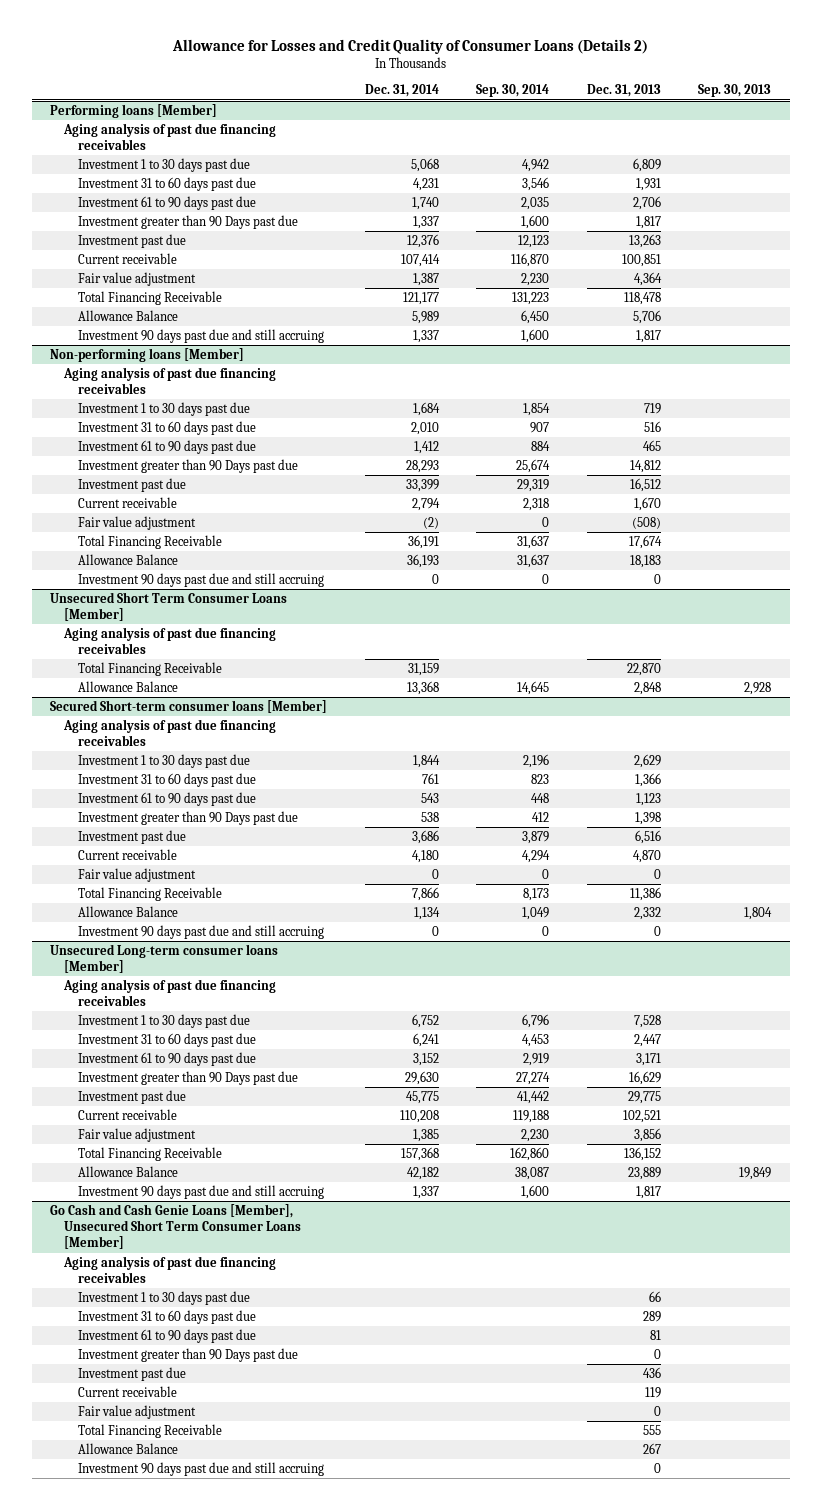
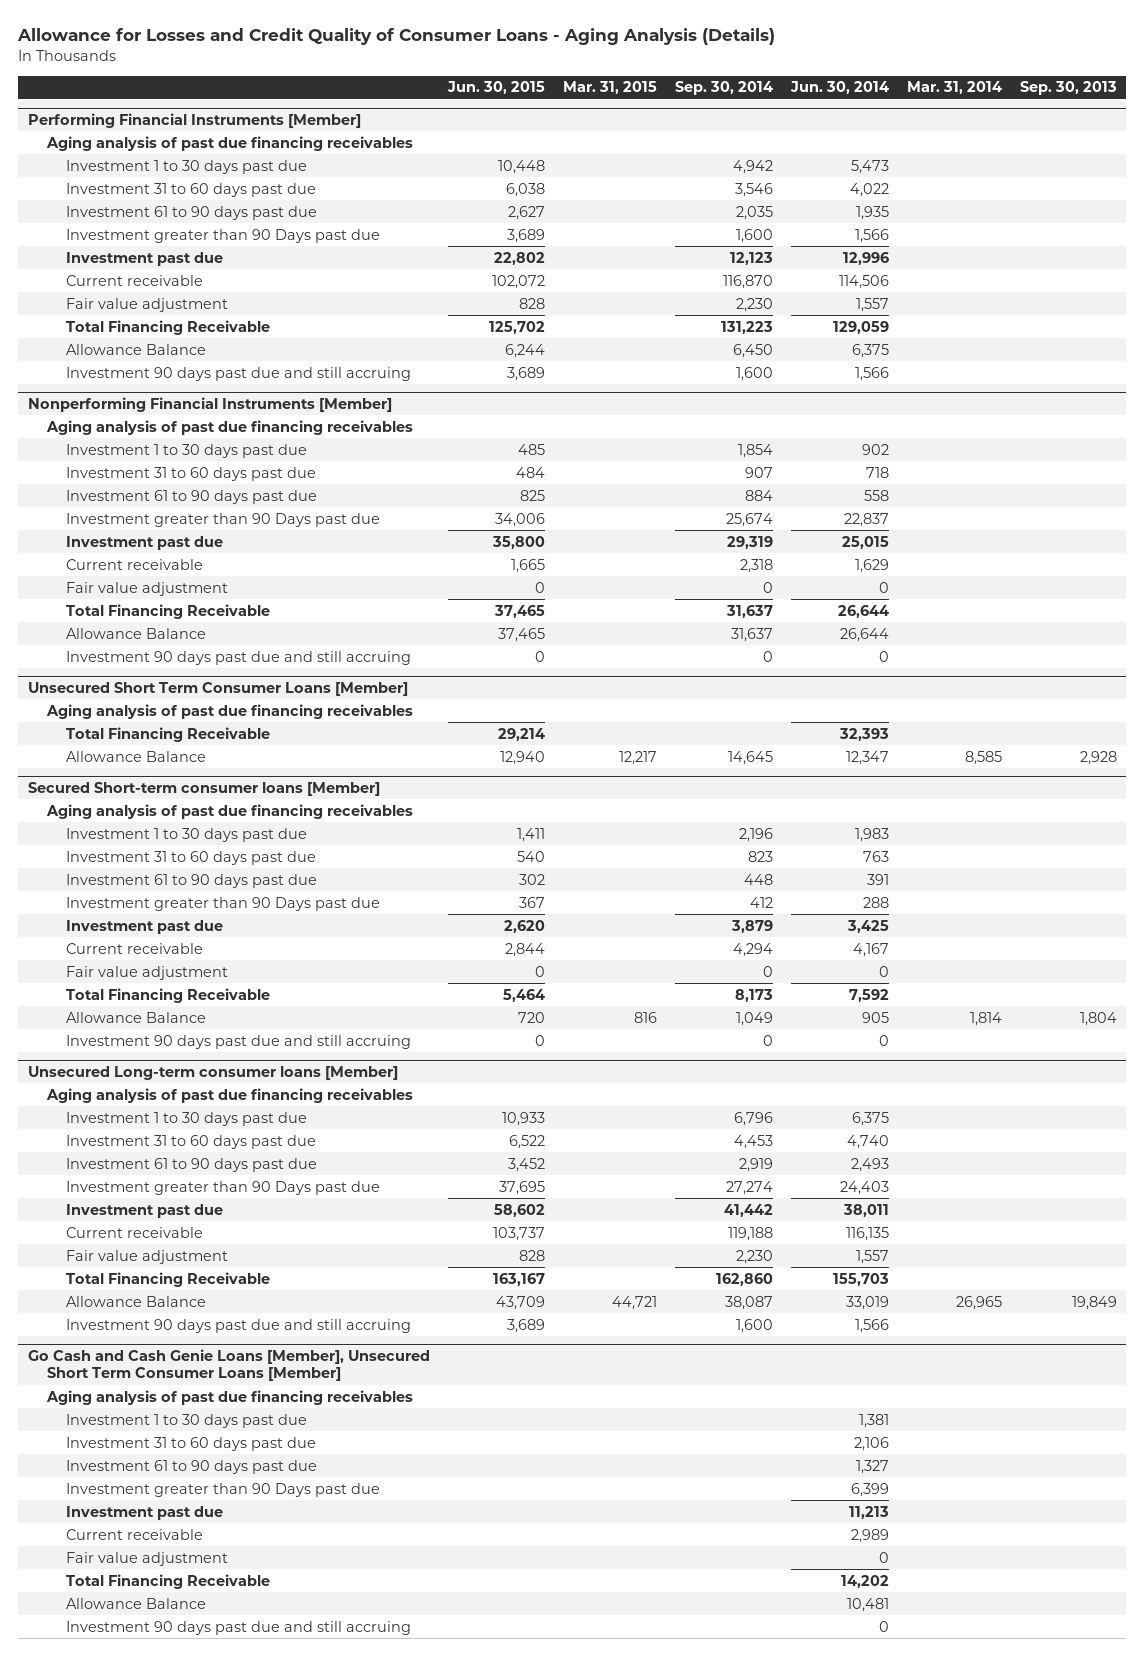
- Allowance for Losses and Credit Quality of Consumer Loans (Details 2)
+ Allowance for Losses and Credit Quality of Consumer Loans - Aging Analysis (Details)
- | Dec. 31, 2014 | Sep. 30, 2014 | Dec. 31, 2013 | Sep. 30, 2013
+ | Jun. 30, 2015 | Mar. 31, 2015 | Sep. 30, 2014 | Jun. 30, 2014 | Mar. 31, 2014 | Sep. 30, 2013
- Performing loans [Member]
+ Performing Financial Instruments [Member]
- Non-performing loans [Member]
+ Nonperforming Financial Instruments [Member]

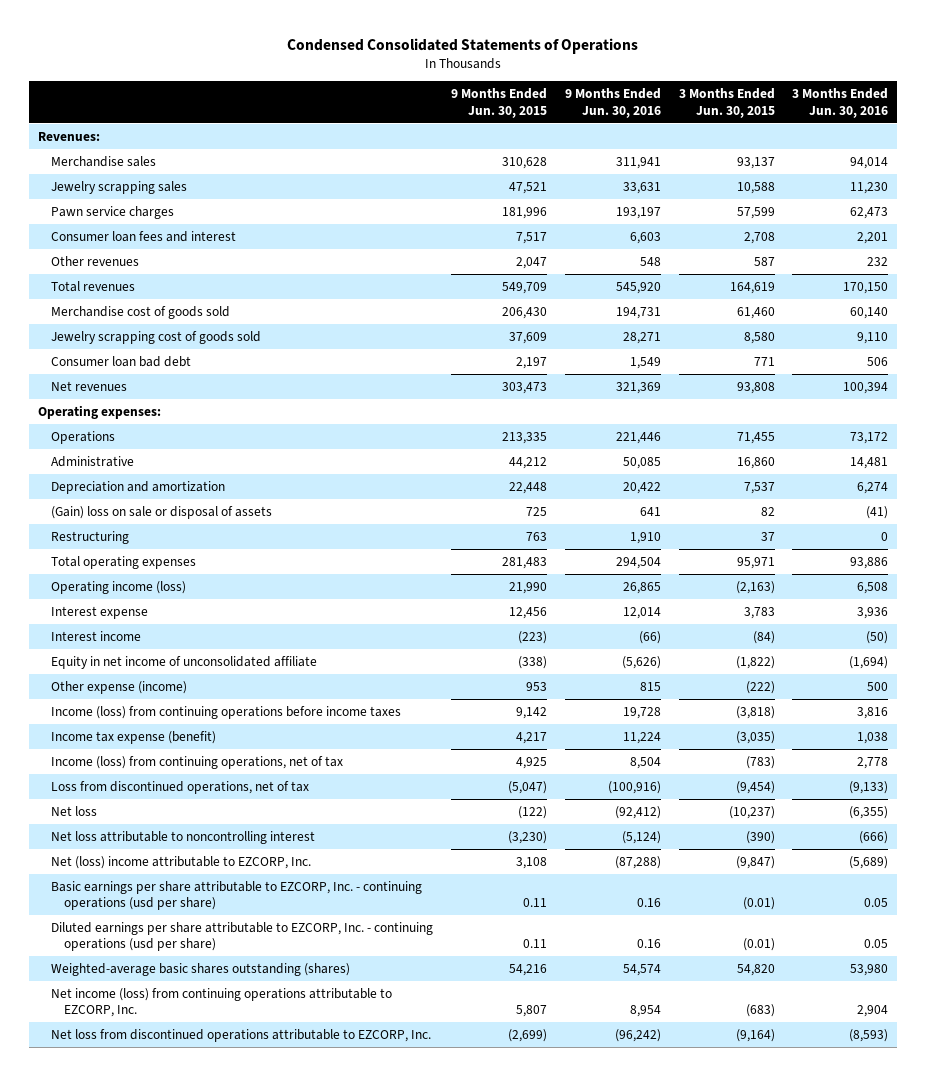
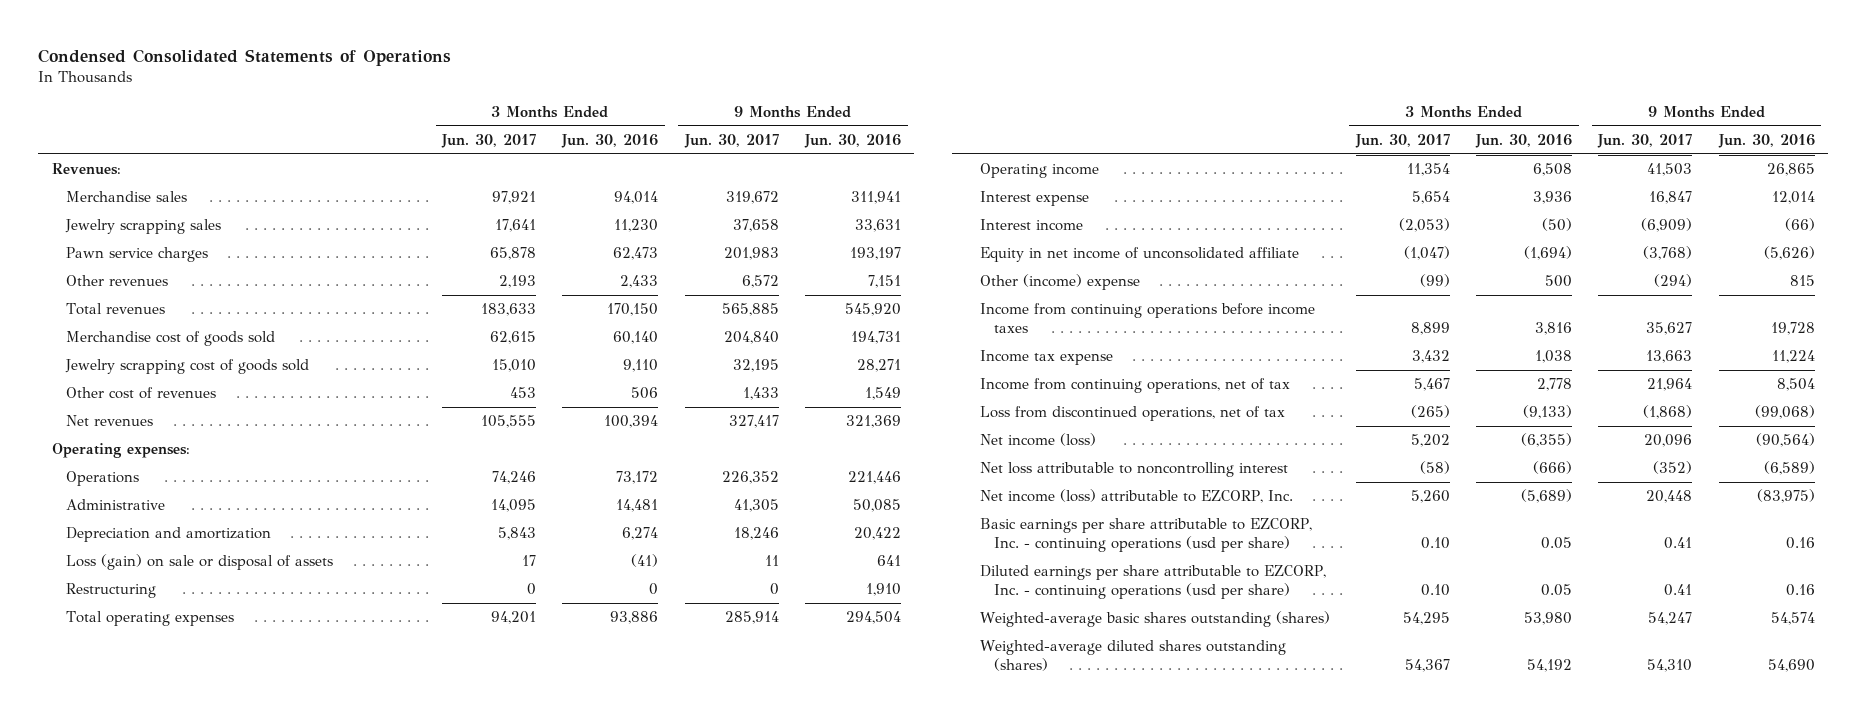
- | 9 Months Ended Jun. 30, 2015 | 9 Months Ended Jun. 30, 2016 | 3 Months Ended Jun. 30, 2015 | 3 Months Ended Jun. 30, 2016
+ | 3 Months Ended Jun. 30, 2017 | 3 Months Ended Jun. 30, 2016 | 9 Months Ended Jun. 30, 2017 | 9 Months Ended Jun. 30, 2016
- Consumer loan fees and interest | 7,517 | 6,603 | 2,708 | 2,201
- Other revenues | 2,047 | 548 | 587 | 232
+ Other revenues | 2,193 | 2,433 | 6,572 | 7,151
- Consumer loan bad debt | 2,197 | 1,549 | 771 | 506
+ Other cost of revenues | 453 | 506 | 1,433 | 1,549
- (Gain) loss on sale or disposal of assets | 725 | 641 | 82 | (41)
+ Loss (gain) on sale or disposal of assets | 17 | (41) | 11 | 641
- Operating income (loss) | 21,990 | 26,865 | (2,163) | 6,508
+ Operating income | 11,354 | 6,508 | 41,503 | 26,865
- Other expense (income) | 953 | 815 | (222) | 500
- Income (loss) from continuing operations before income taxes | 9,142 | 19,728 | (3,818) | 3,816
- Income tax expense (benefit) | 4,217 | 11,224 | (3,035) | 1,038
- Income (loss) from continuing operations, net of tax | 4,925 | 8,504 | (783) | 2,778
- Loss from discontinued operations, net of tax | (5,047) | (100,916) | (9,454) | (9,133)
- Net loss | (122) | (92,412) | (10,237) | (6,355)
- Net loss attributable to noncontrolling interest | (3,230) | (5,124) | (390) | (666)
- Net (loss) income attributable to EZCORP, Inc. | 3,108 | (87,288) | (9,847) | (5,689)
+ Other (income) expense | (99) | 500 | (294) | 815
+ Income from continuing operations before income taxes | 8,899 | 3,816 | 35,627 | 19,728
+ Income tax expense | 3,432 | 1,038 | 13,663 | 11,224
+ Income from continuing operations, net of tax | 5,467 | 2,778 | 21,964 | 8,504
+ Loss from discontinued operations, net of tax | (265) | (9,133) | (1,868) | (99,068)
+ Net income (loss) | 5,202 | (6,355) | 20,096 | (90,564)
+ Net loss attributable to noncontrolling interest | (58) | (666) | (352) | (6,589)
+ Net income (loss) attributable to EZCORP, Inc. | 5,260 | (5,689) | 20,448 | (83,975)
- Net income (loss) from continuing operations attributable to EZCORP, Inc. | 5,807 | 8,954 | (683) | 2,904
- Net loss from discontinued operations attributable to EZCORP, Inc. | (2,699) | (96,242) | (9,164) | (8,593)
+ Weighted-average diluted shares outstanding (shares) | 54,367 | 54,192 | 54,310 | 54,690

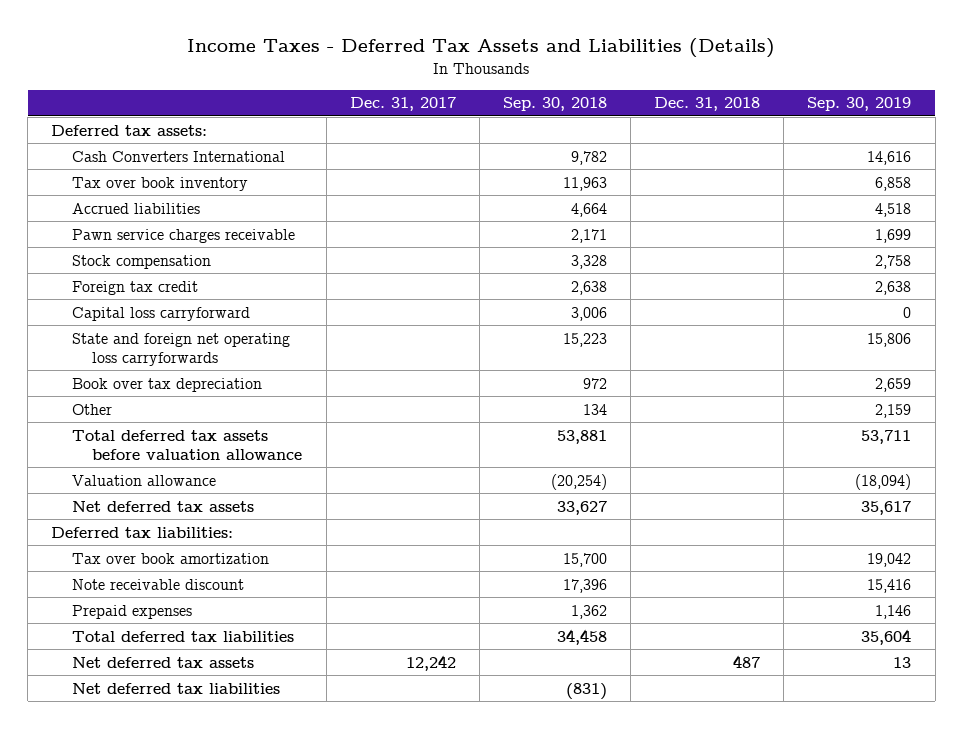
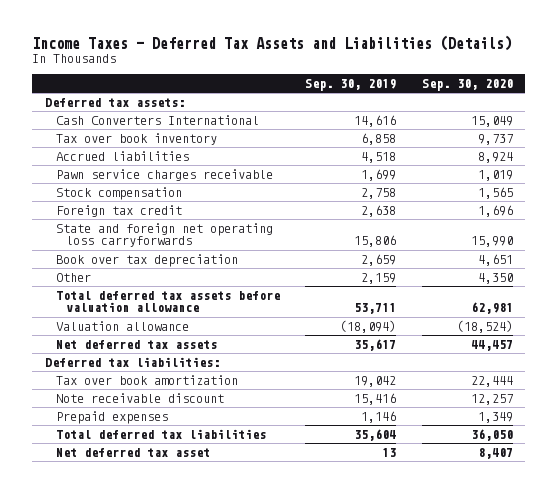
- | Dec. 31, 2017 | Sep. 30, 2018 | Dec. 31, 2018 | Sep. 30, 2019
+ | Sep. 30, 2019 | Sep. 30, 2020
- Capital loss carryforward | | 3,006 | | 0
- Net deferred tax assets | 12,242 | | 487 | 13
- Net deferred tax liabilities | | (831) | |
+ Net deferred tax asset | 13 | 8,407

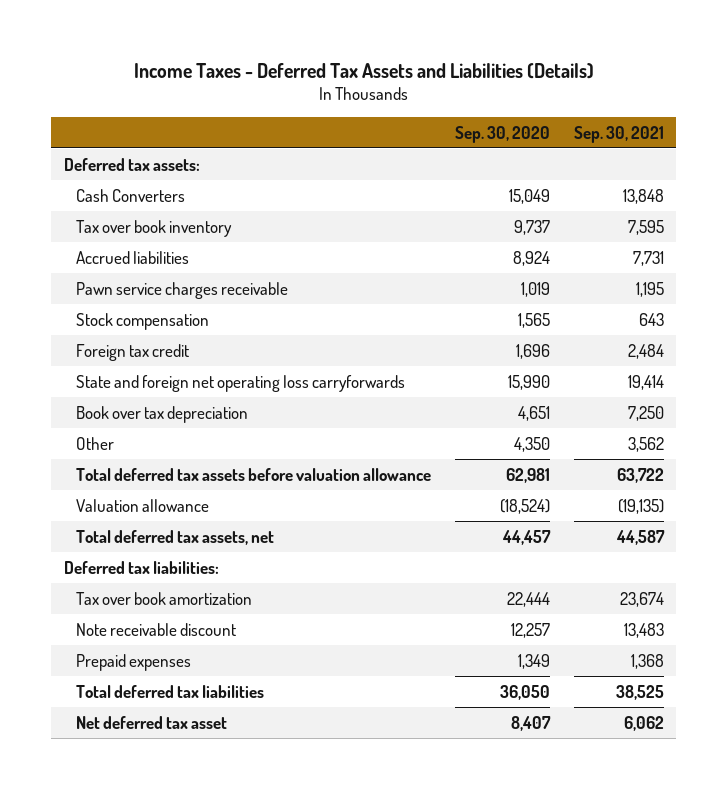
- | Sep. 30, 2019 | Sep. 30, 2020
+ | Sep. 30, 2020 | Sep. 30, 2021
- Cash Converters International | 14,616 | 15,049
+ Cash Converters | 15,049 | 13,848
- Net deferred tax assets | 35,617 | 44,457
+ Total deferred tax assets, net | 44,457 | 44,587

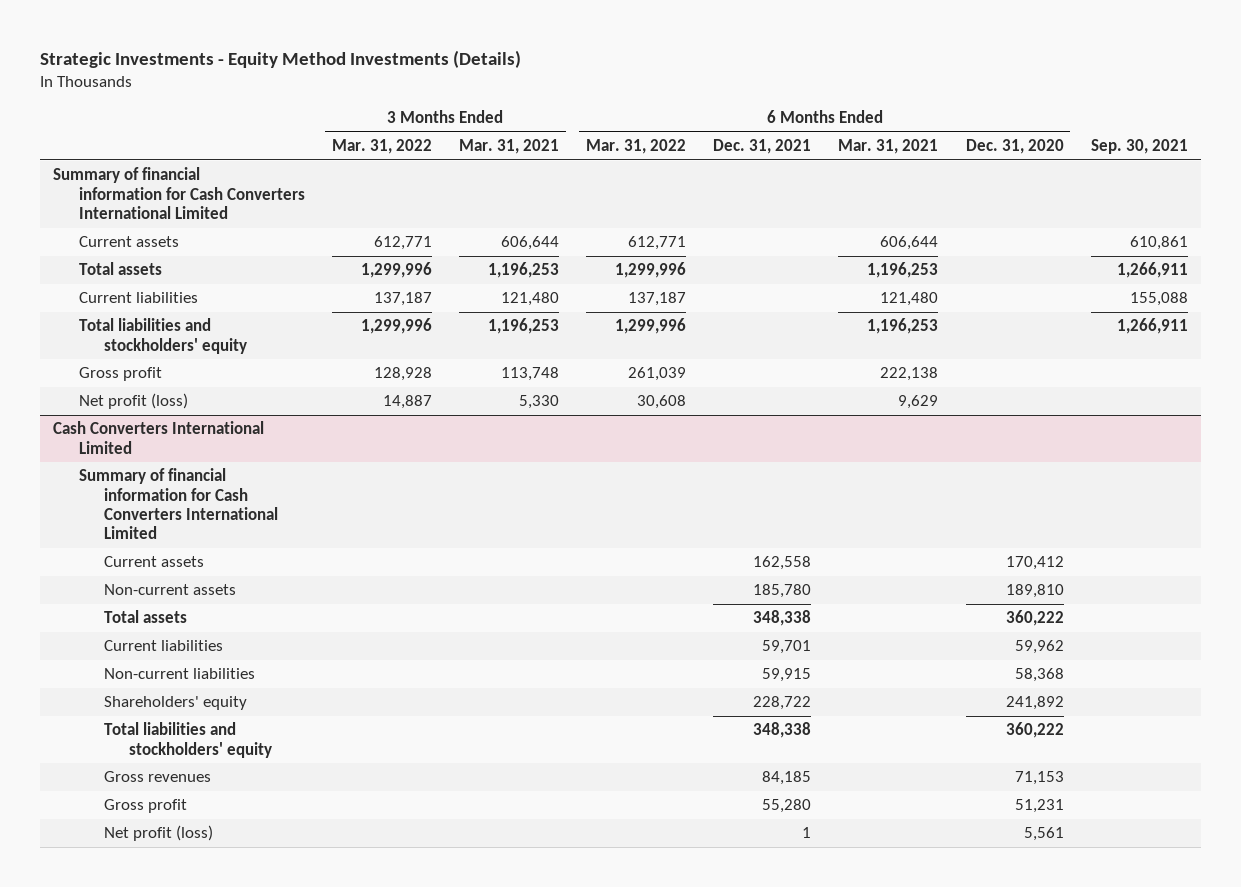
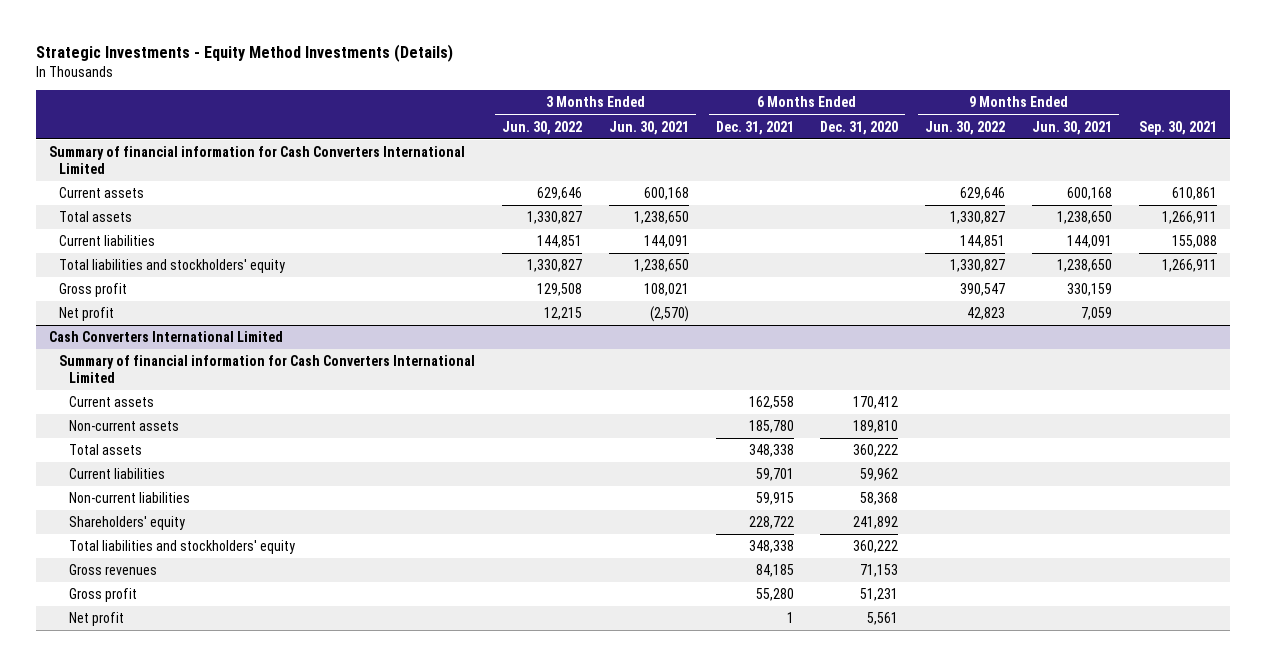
- | 3 Months Ended Mar. 31, 2022 | 3 Months Ended Mar. 31, 2021 | 6 Months Ended Mar. 31, 2022 | 6 Months Ended Dec. 31, 2021 | 6 Months Ended Mar. 31, 2021 | 6 Months Ended Dec. 31, 2020 | Sep. 30, 2021
+ | 3 Months Ended Jun. 30, 2022 | 3 Months Ended Jun. 30, 2021 | 6 Months Ended Dec. 31, 2021 | 6 Months Ended Dec. 31, 2020 | 9 Months Ended Jun. 30, 2022 | 9 Months Ended Jun. 30, 2021 | Sep. 30, 2021
- Net profit (loss) | 14,887 | 5,330 | 30,608 | | 9,629 | |
+ Net profit | 12,215 | (2,570) | | | 42,823 | 7,059 |
@ Cash Converters International Limited
- Net profit (loss) | | | | 1 | | 5,561 |
+ Net profit | | | 1 | 5,561 | | |

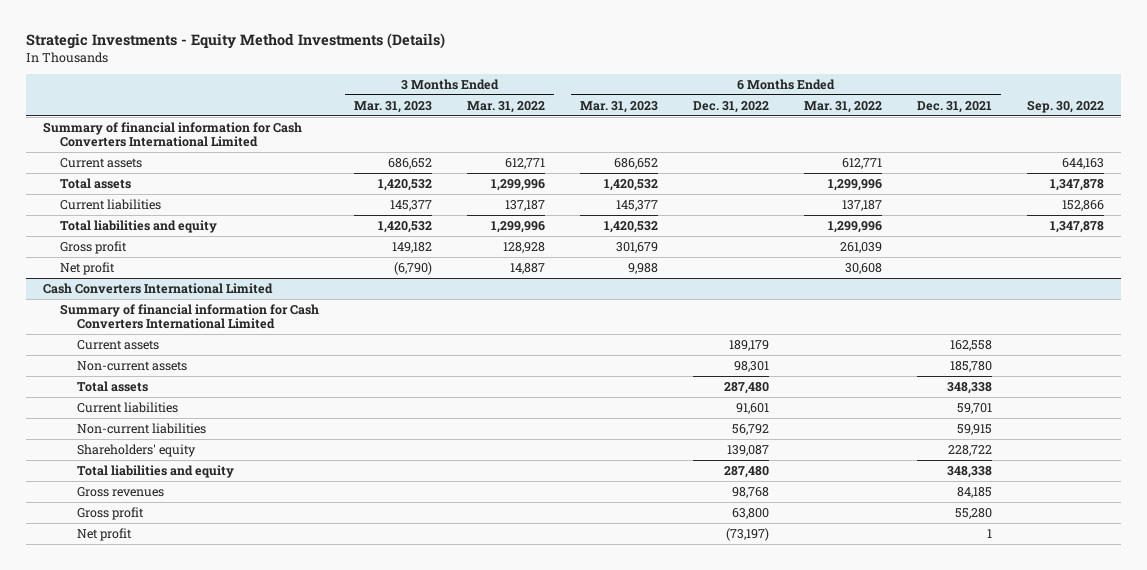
- | 3 Months Ended Jun. 30, 2022 | 3 Months Ended Jun. 30, 2021 | 6 Months Ended Dec. 31, 2021 | 6 Months Ended Dec. 31, 2020 | 9 Months Ended Jun. 30, 2022 | 9 Months Ended Jun. 30, 2021 | Sep. 30, 2021
+ | 3 Months Ended Mar. 31, 2023 | 3 Months Ended Mar. 31, 2022 | 6 Months Ended Mar. 31, 2023 | 6 Months Ended Dec. 31, 2022 | 6 Months Ended Mar. 31, 2022 | 6 Months Ended Dec. 31, 2021 | Sep. 30, 2022
- Total liabilities and stockholders' equity | 1,330,827 | 1,238,650 | | | 1,330,827 | 1,238,650 | 1,266,911
+ Total liabilities and equity | 1,420,532 | 1,299,996 | 1,420,532 | | 1,299,996 | | 1,347,878
@ Cash Converters International Limited
- Total liabilities and stockholders' equity | | | 348,338 | 360,222 | | |
+ Total liabilities and equity | | | | 287,480 | | 348,338 |

